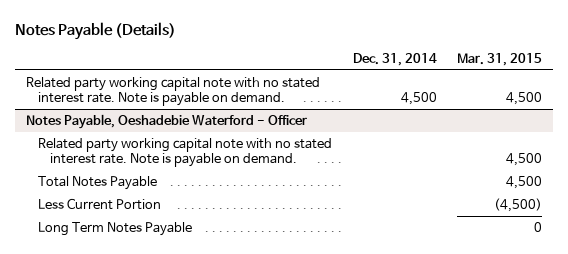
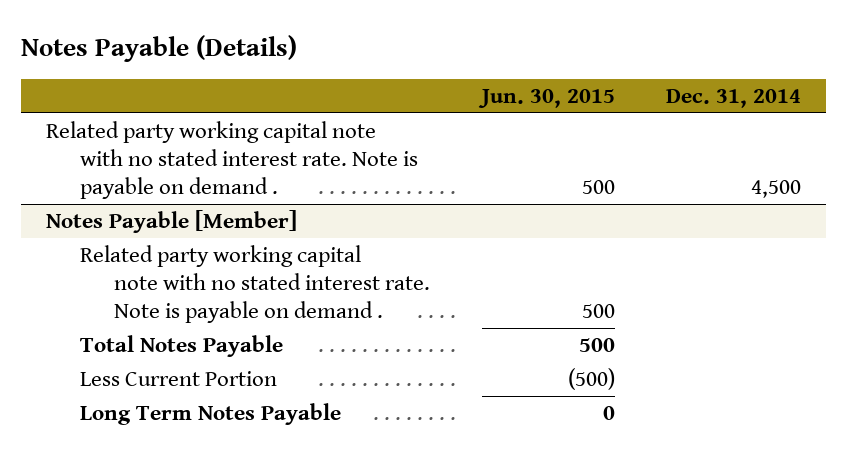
- | Dec. 31, 2014 | Mar. 31, 2015
+ | Jun. 30, 2015 | Dec. 31, 2014
- Related party working capital note with no stated interest rate. Note is payable on demand. | 4,500 | 4,500
- Notes Payable, Oeshadebie Waterford - Officer
- Related party working capital note with no stated interest rate. Note is payable on demand. | | 4,500
+ Related party working capital note with no stated interest rate. Note is payable on demand . | 500 | 4,500
+ Notes Payable [Member]
+ Related party working capital note with no stated interest rate. Note is payable on demand . | 500 |

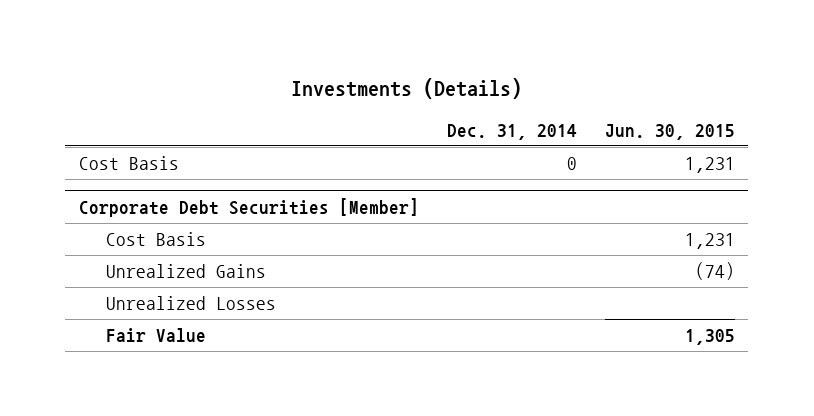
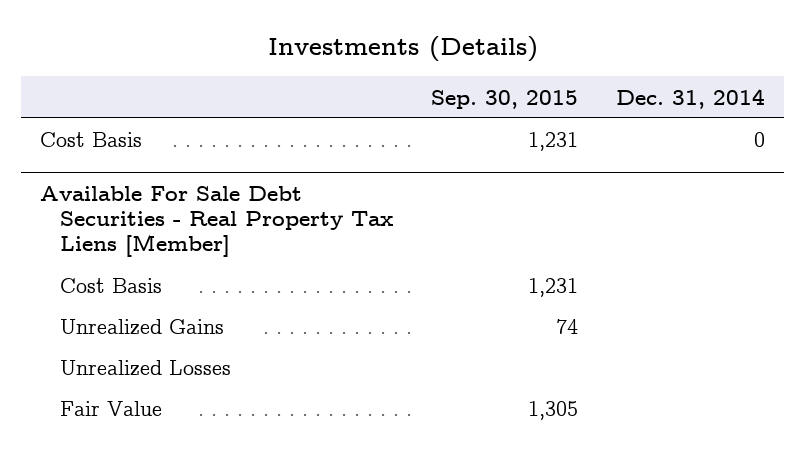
- | Dec. 31, 2014 | Jun. 30, 2015
+ | Sep. 30, 2015 | Dec. 31, 2014
- Corporate Debt Securities [Member]
+ Available For Sale Debt Securities - Real Property Tax Liens [Member]

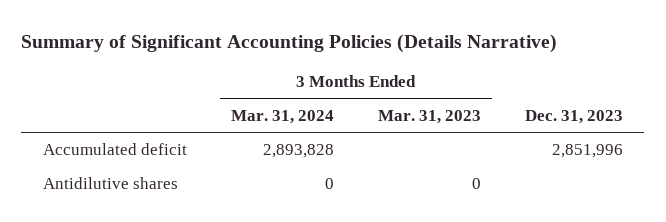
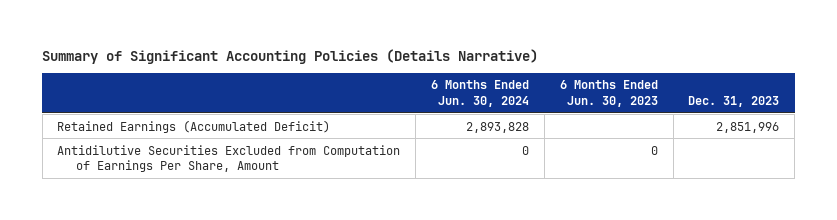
- | 3 Months Ended Mar. 31, 2024 | 3 Months Ended Mar. 31, 2023 | Dec. 31, 2023
+ | 6 Months Ended Jun. 30, 2024 | 6 Months Ended Jun. 30, 2023 | Dec. 31, 2023
- Accumulated deficit | 2,893,828 | | 2,851,996
- Antidilutive shares | 0 | 0 |
+ Retained Earnings (Accumulated Deficit) | 2,893,828 | | 2,851,996
+ Antidilutive Securities Excluded from Computation of Earnings Per Share, Amount | 0 | 0 |

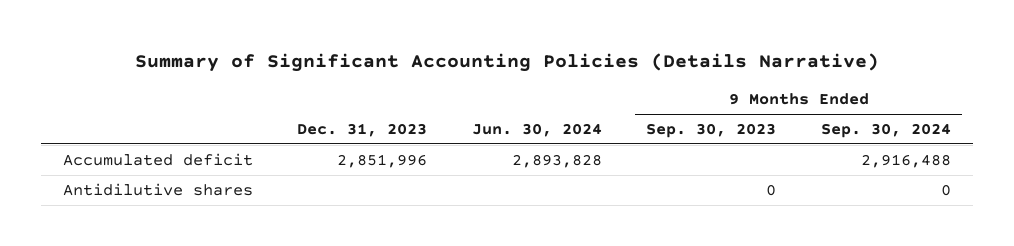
- | 6 Months Ended Jun. 30, 2024 | 6 Months Ended Jun. 30, 2023 | Dec. 31, 2023
+ | Dec. 31, 2023 | Jun. 30, 2024 | 9 Months Ended Sep. 30, 2023 | 9 Months Ended Sep. 30, 2024
- Retained Earnings (Accumulated Deficit) | 2,893,828 | | 2,851,996
- Antidilutive Securities Excluded from Computation of Earnings Per Share, Amount | 0 | 0 |
+ Accumulated deficit | 2,851,996 | 2,893,828 | | 2,916,488
+ Antidilutive shares | | | 0 | 0

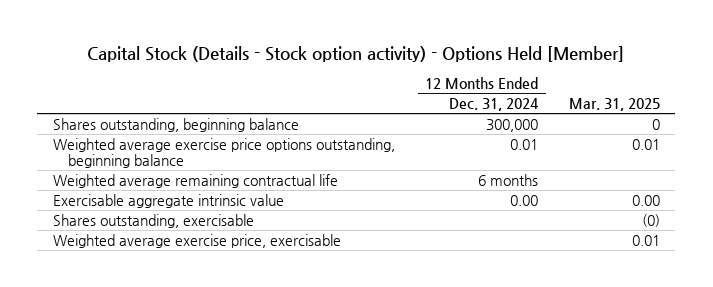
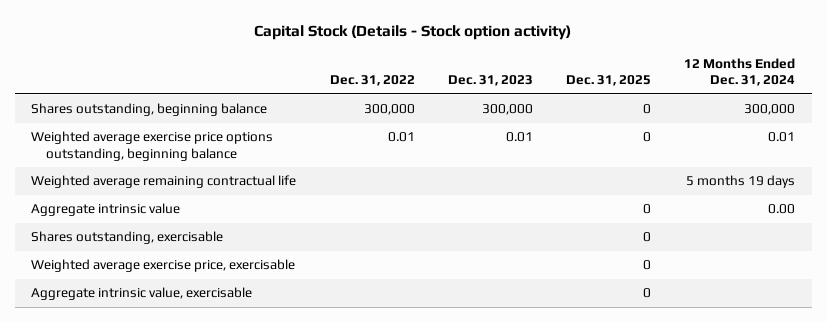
- Capital Stock (Details - Stock option activity) - Options Held [Member]
+ Capital Stock (Details - Stock option activity)
- | 12 Months Ended Dec. 31, 2024 | Mar. 31, 2025
+ | Dec. 31, 2022 | Dec. 31, 2023 | Dec. 31, 2025 | 12 Months Ended Dec. 31, 2024
- Weighted average remaining contractual life | 6 months |
- Exercisable aggregate intrinsic value | 0.00 | 0.00
+ Weighted average remaining contractual life | | | | 5 months 19 days
+ Aggregate intrinsic value | | | 0 | 0.00
+ Aggregate intrinsic value, exercisable | | | 0 |

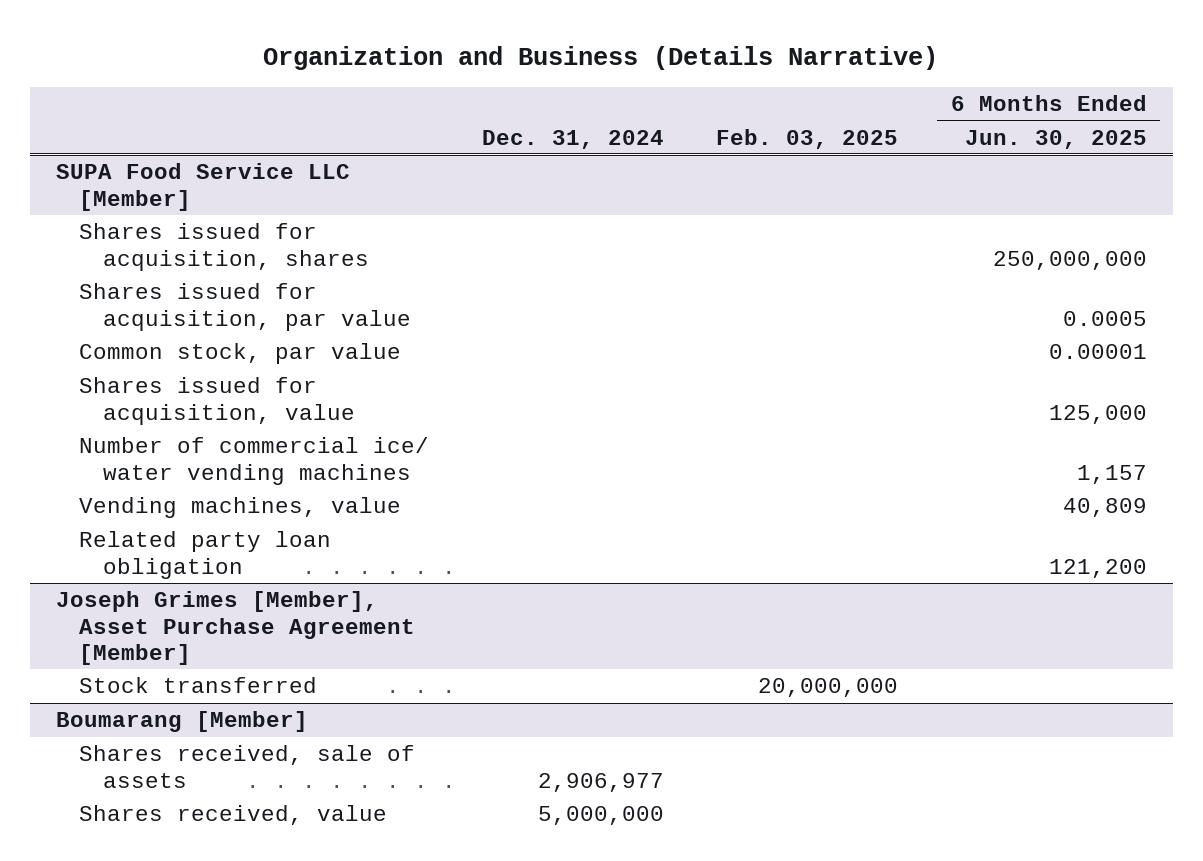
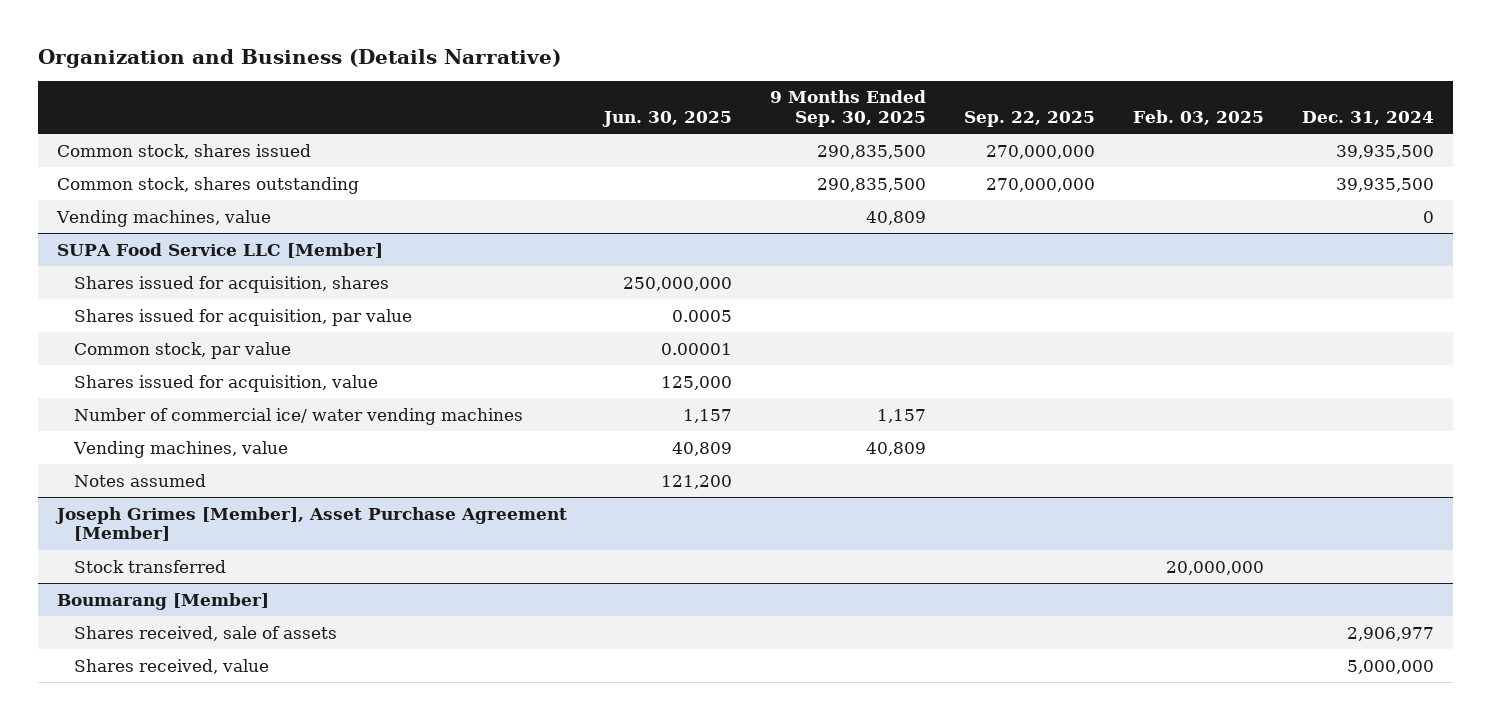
- | Dec. 31, 2024 | Feb. 03, 2025 | 6 Months Ended Jun. 30, 2025
+ | Jun. 30, 2025 | 9 Months Ended Sep. 30, 2025 | Sep. 22, 2025 | Feb. 03, 2025 | Dec. 31, 2024
+ Common stock, shares issued | | 290,835,500 | 270,000,000 | | 39,935,500
+ Common stock, shares outstanding | | 290,835,500 | 270,000,000 | | 39,935,500
+ Vending machines, value | | 40,809 | | | 0
@ SUPA Food Service LLC [Member]
- Related party loan obligation | | | 121,200
+ Notes assumed | 121,200 | | | |

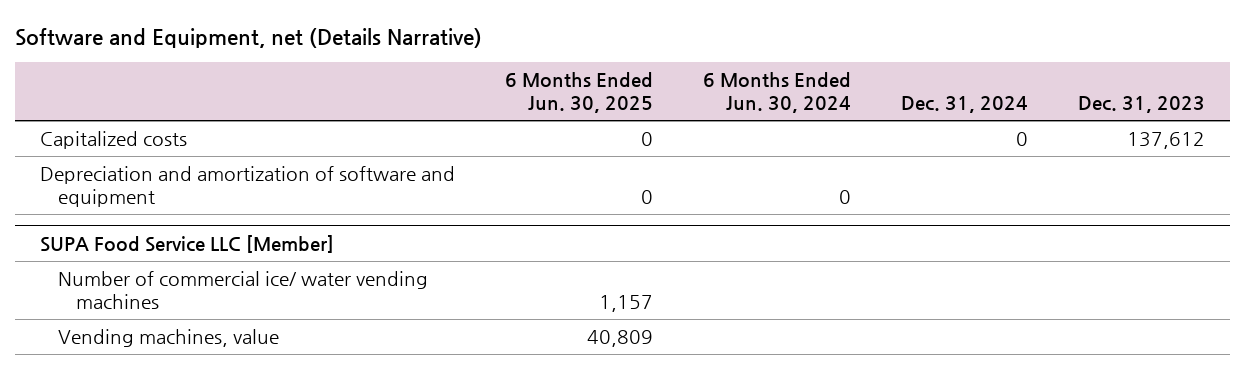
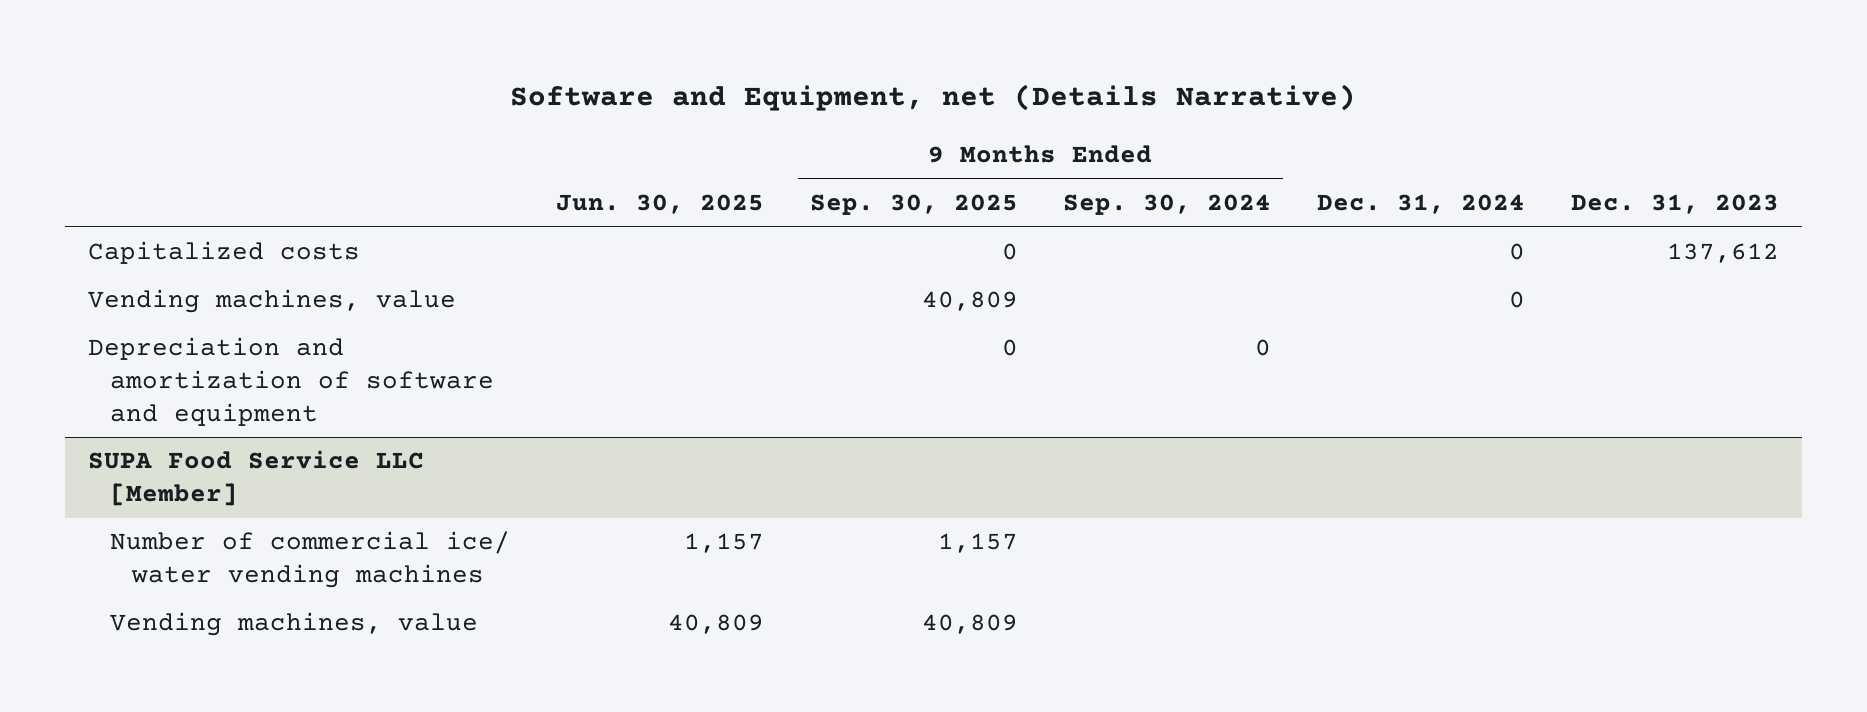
- | 6 Months Ended Jun. 30, 2025 | 6 Months Ended Jun. 30, 2024 | Dec. 31, 2024 | Dec. 31, 2023
+ | Jun. 30, 2025 | 9 Months Ended Sep. 30, 2025 | 9 Months Ended Sep. 30, 2024 | Dec. 31, 2024 | Dec. 31, 2023
+ Vending machines, value | | 40,809 | | 0 |

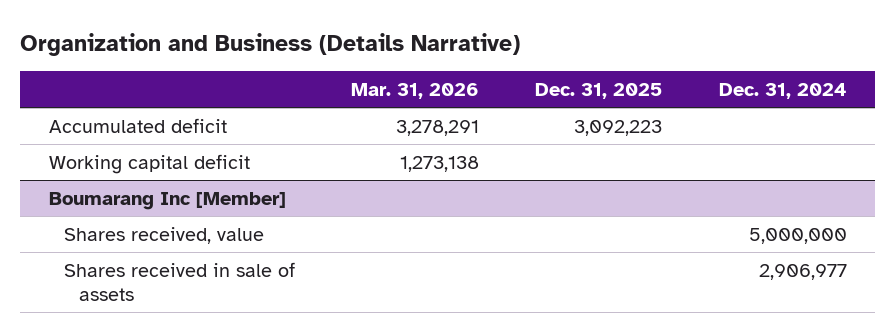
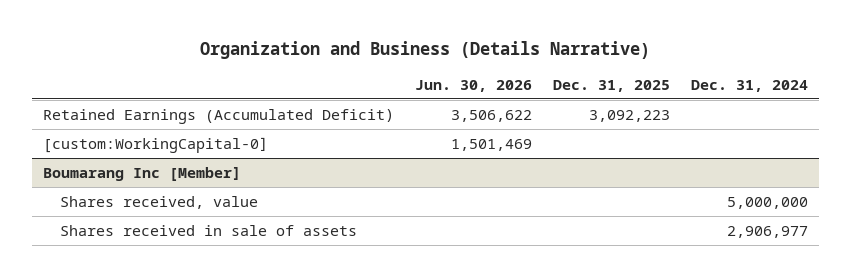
- | Mar. 31, 2026 | Dec. 31, 2025 | Dec. 31, 2024
+ | Jun. 30, 2026 | Dec. 31, 2025 | Dec. 31, 2024
- Accumulated deficit | 3,278,291 | 3,092,223 |
- Working capital deficit | 1,273,138 | |
+ Retained Earnings (Accumulated Deficit) | 3,506,622 | 3,092,223 |
+ [custom:WorkingCapital-0] | 1,501,469 | |

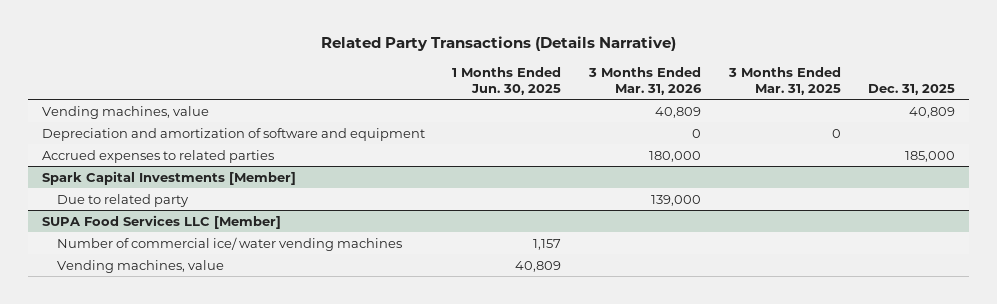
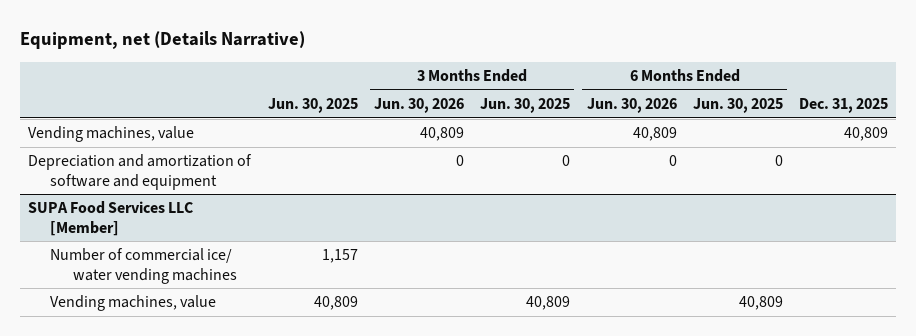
- Related Party Transactions (Details Narrative)
+ Equipment, net (Details Narrative)
- | 1 Months Ended Jun. 30, 2025 | 3 Months Ended Mar. 31, 2026 | 3 Months Ended Mar. 31, 2025 | Dec. 31, 2025
+ | Jun. 30, 2025 | 3 Months Ended Jun. 30, 2026 | 3 Months Ended Jun. 30, 2025 | 6 Months Ended Jun. 30, 2026 | 6 Months Ended Jun. 30, 2025 | Dec. 31, 2025
- Accrued expenses to related parties | | 180,000 | | 185,000
- Spark Capital Investments [Member]
- Due to related party | | 139,000 | |

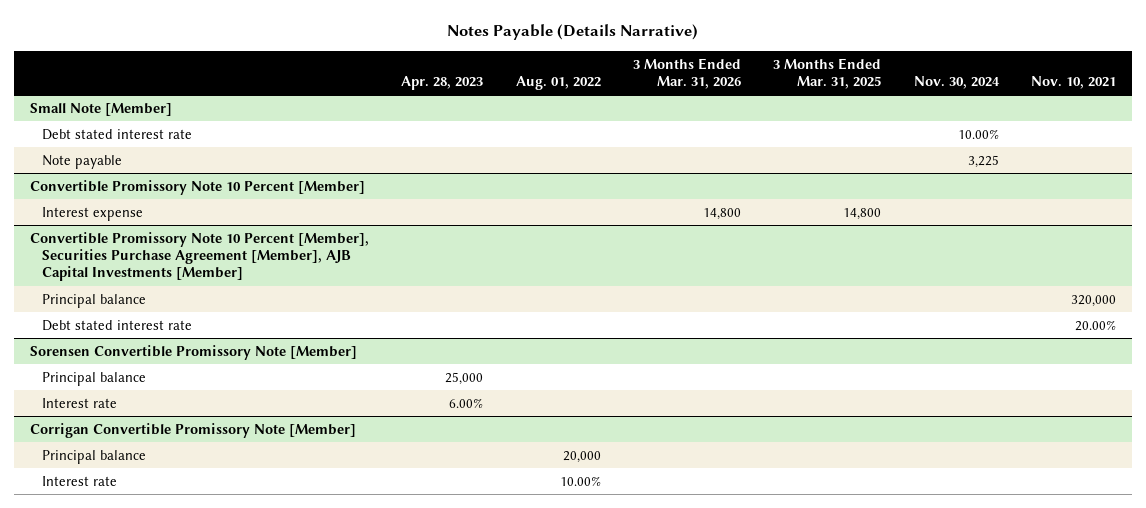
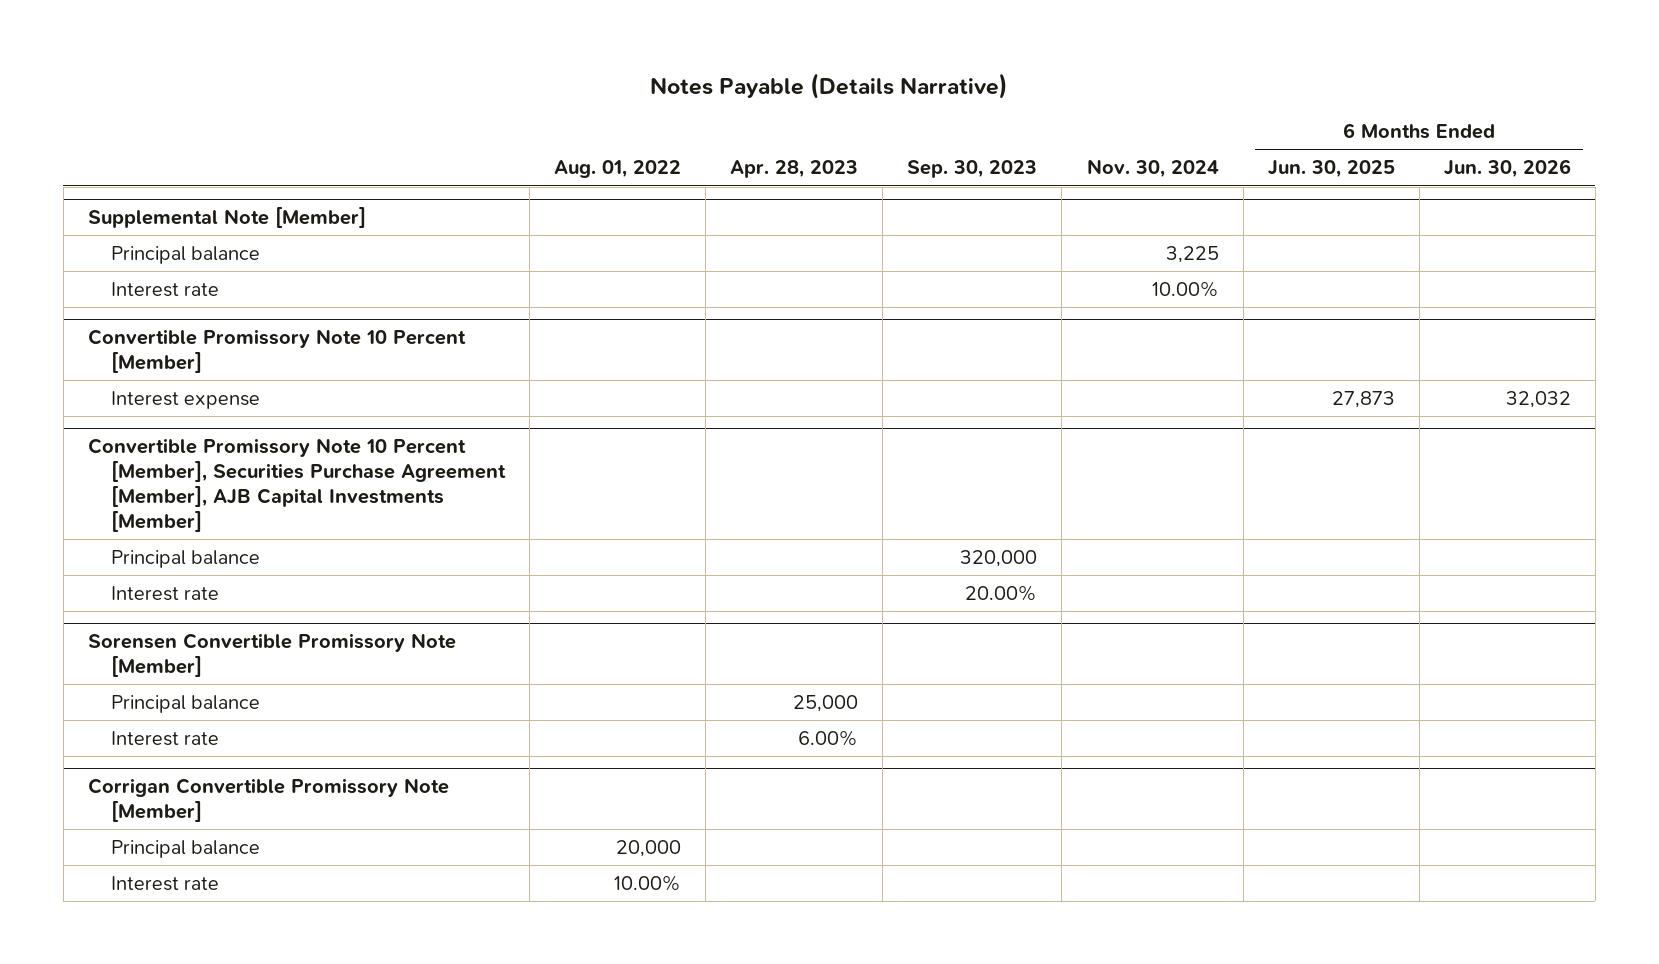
- | Apr. 28, 2023 | Aug. 01, 2022 | 3 Months Ended Mar. 31, 2026 | 3 Months Ended Mar. 31, 2025 | Nov. 30, 2024 | Nov. 10, 2021
+ | Aug. 01, 2022 | Apr. 28, 2023 | Sep. 30, 2023 | Nov. 30, 2024 | 6 Months Ended Jun. 30, 2025 | 6 Months Ended Jun. 30, 2026
- Small Note [Member]
- Debt stated interest rate | | | | | 10.00% |
- Note payable | | | | | 3,225 |
+ Supplemental Note [Member]
+ Principal balance | | | | 3,225 | |
+ Interest rate | | | | 10.00% | |
@ Convertible Promissory Note 10 Percent [Member], Securities Purchase Agreement [Member], AJB Capital Investments [Member]
- Debt stated interest rate | | | | | | 20.00%
+ Interest rate | | | 20.00% | | |

